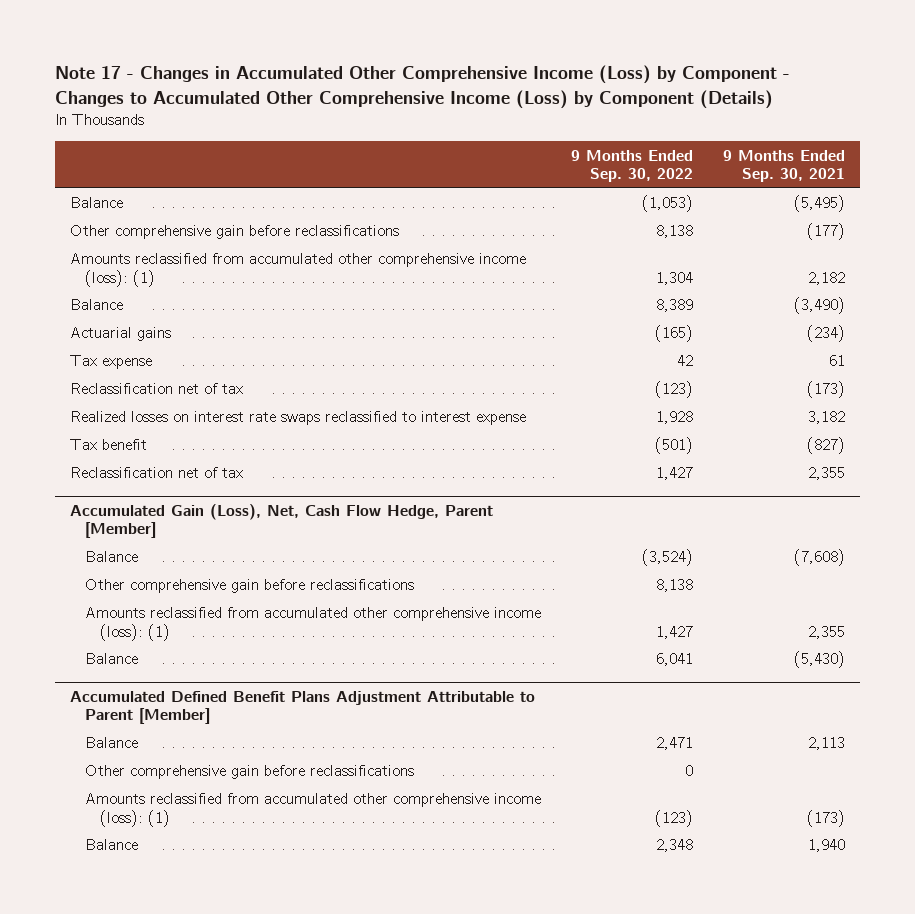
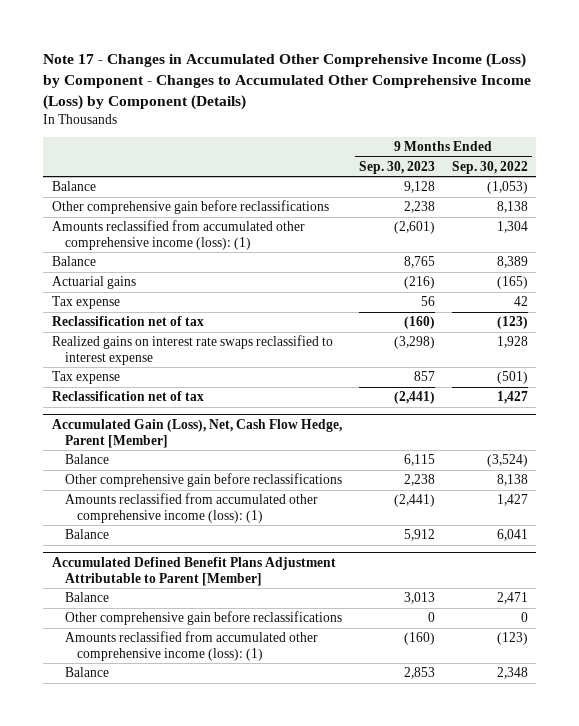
- | 9 Months Ended Sep. 30, 2022 | 9 Months Ended Sep. 30, 2021
+ | 9 Months Ended Sep. 30, 2023 | 9 Months Ended Sep. 30, 2022
- Realized losses on interest rate swaps reclassified to interest expense | 1,928 | 3,182
- Tax benefit | (501) | (827)
+ Realized gains on interest rate swaps reclassified to interest expense | (3,298) | 1,928
+ Tax expense | 857 | (501)

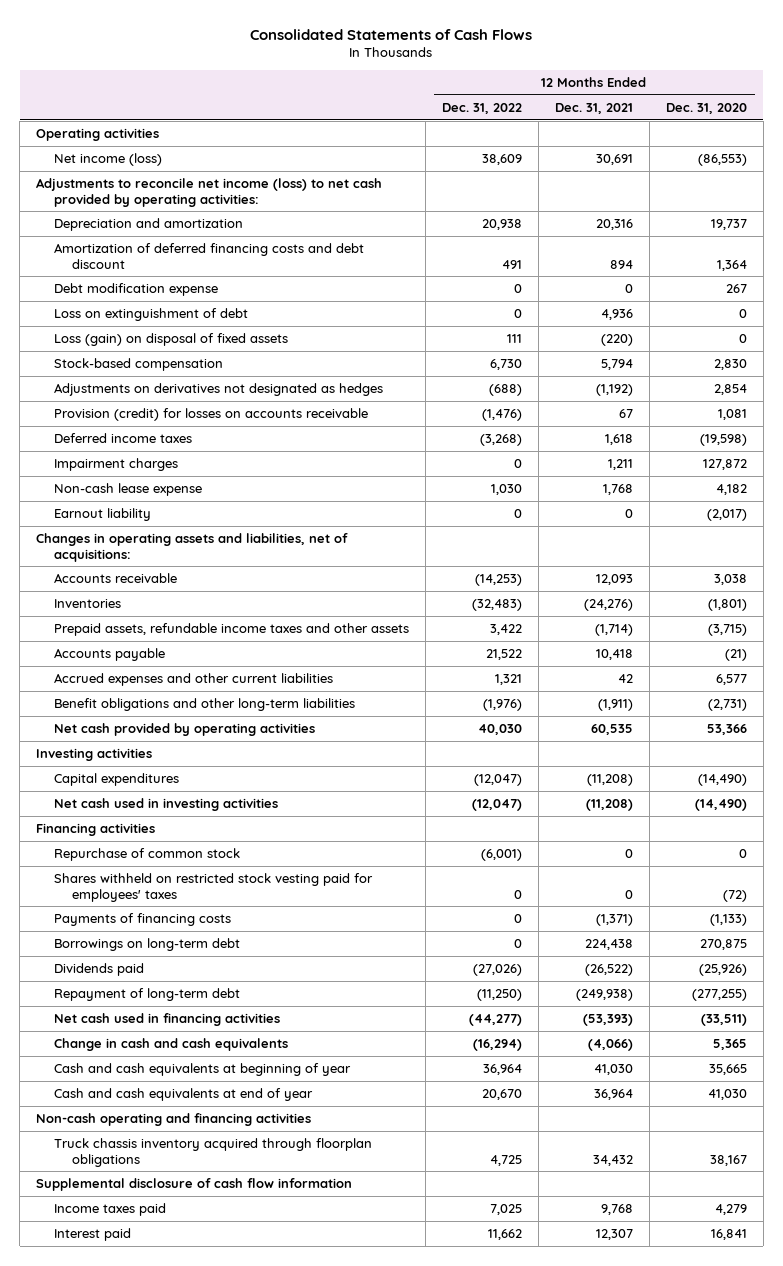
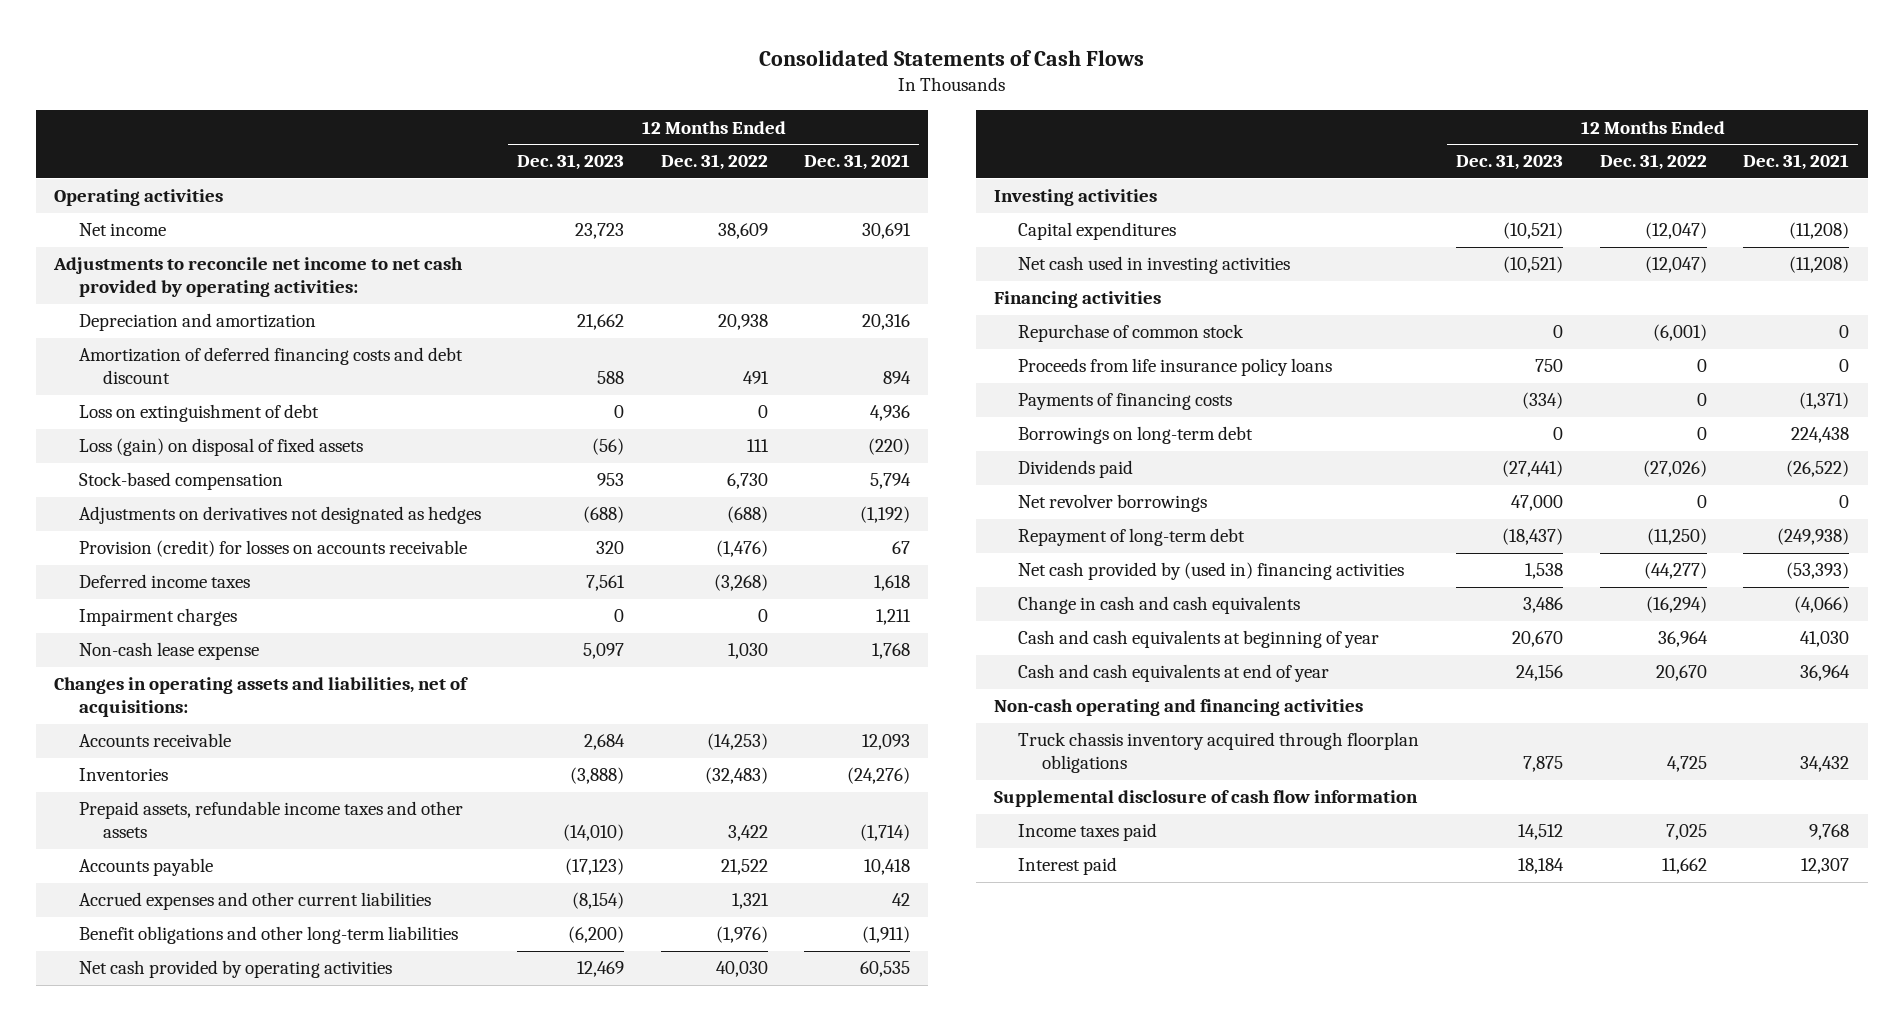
- | 12 Months Ended Dec. 31, 2022 | 12 Months Ended Dec. 31, 2021 | 12 Months Ended Dec. 31, 2020
+ | 12 Months Ended Dec. 31, 2023 | 12 Months Ended Dec. 31, 2022 | 12 Months Ended Dec. 31, 2021
- Net income (loss) | 38,609 | 30,691 | (86,553)
- Adjustments to reconcile net income (loss) to net cash provided by operating activities:
+ Net income | 23,723 | 38,609 | 30,691
+ Adjustments to reconcile net income to net cash provided by operating activities:
- Debt modification expense | 0 | 0 | 267
- Earnout liability | 0 | 0 | (2,017)
- Shares withheld on restricted stock vesting paid for employees' taxes | 0 | 0 | (72)
+ Proceeds from life insurance policy loans | 750 | 0 | 0
+ Net revolver borrowings | 47,000 | 0 | 0
- Net cash used in financing activities | (44,277) | (53,393) | (33,511)
+ Net cash provided by (used in) financing activities | 1,538 | (44,277) | (53,393)

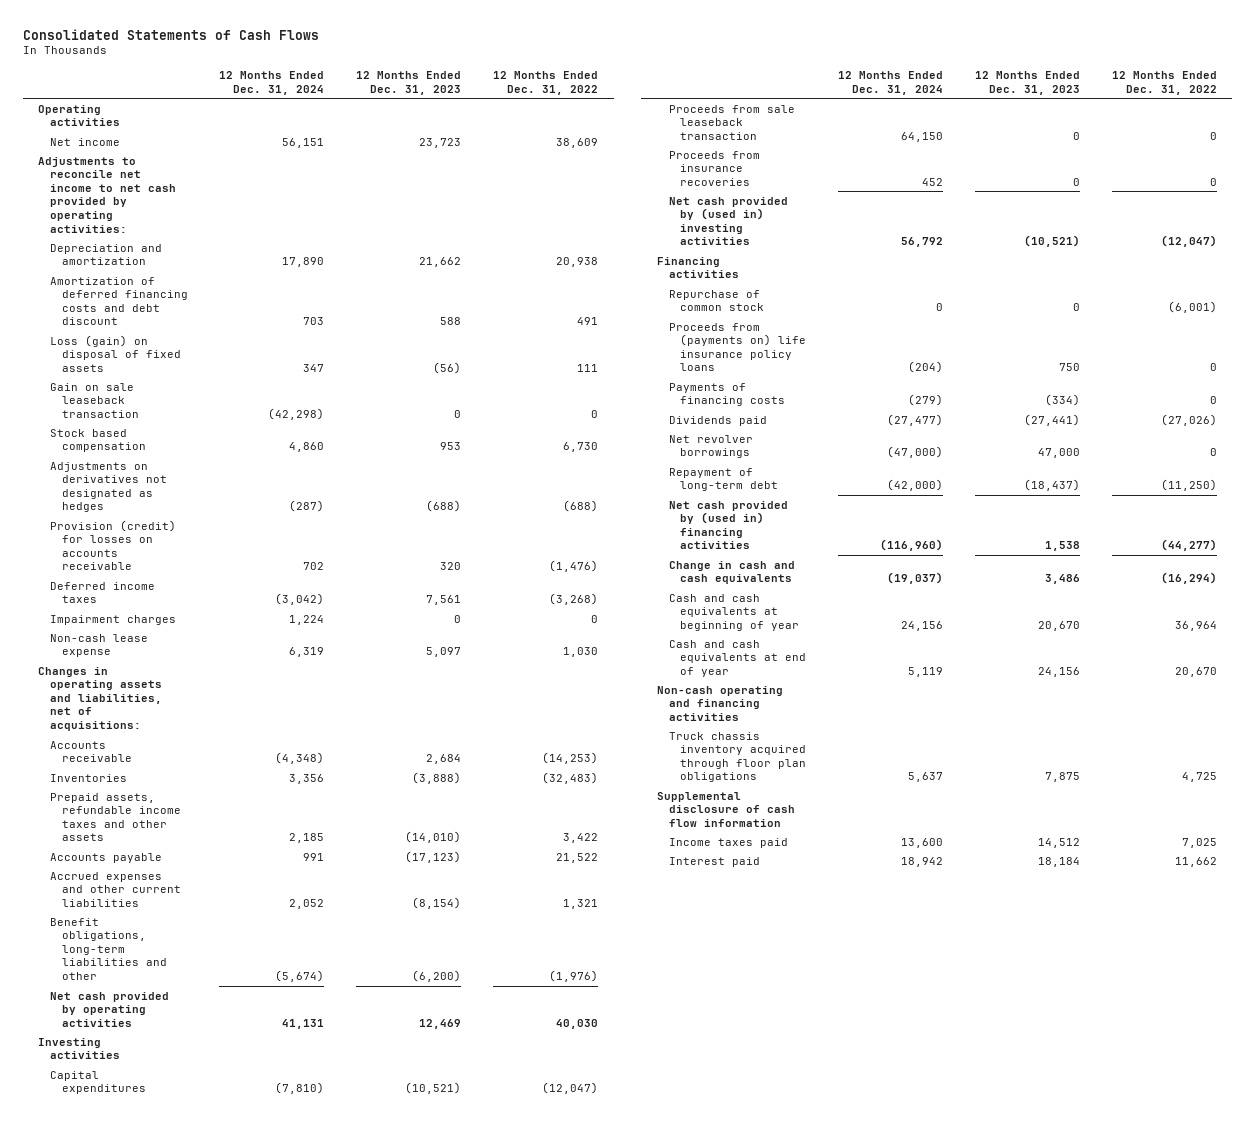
- | 12 Months Ended Dec. 31, 2023 | 12 Months Ended Dec. 31, 2022 | 12 Months Ended Dec. 31, 2021
+ | 12 Months Ended Dec. 31, 2024 | 12 Months Ended Dec. 31, 2023 | 12 Months Ended Dec. 31, 2022
- Loss on extinguishment of debt | 0 | 0 | 4,936
- Stock-based compensation | 953 | 6,730 | 5,794
+ Gain on sale leaseback transaction | (42,298) | 0 | 0
+ Stock based compensation | 4,860 | 953 | 6,730
- Benefit obligations and other long-term liabilities | (6,200) | (1,976) | (1,911)
+ Benefit obligations, long-term liabilities and other | (5,674) | (6,200) | (1,976)
- Net cash used in investing activities | (10,521) | (12,047) | (11,208)
+ Proceeds from sale leaseback transaction | 64,150 | 0 | 0
+ Proceeds from insurance recoveries | 452 | 0 | 0
+ Net cash provided by (used in) investing activities | 56,792 | (10,521) | (12,047)
- Proceeds from life insurance policy loans | 750 | 0 | 0
+ Proceeds from (payments on) life insurance policy loans | (204) | 750 | 0
- Borrowings on long-term debt | 0 | 0 | 224,438
- Truck chassis inventory acquired through floorplan obligations | 7,875 | 4,725 | 34,432
+ Truck chassis inventory acquired through floor plan obligations | 5,637 | 7,875 | 4,725

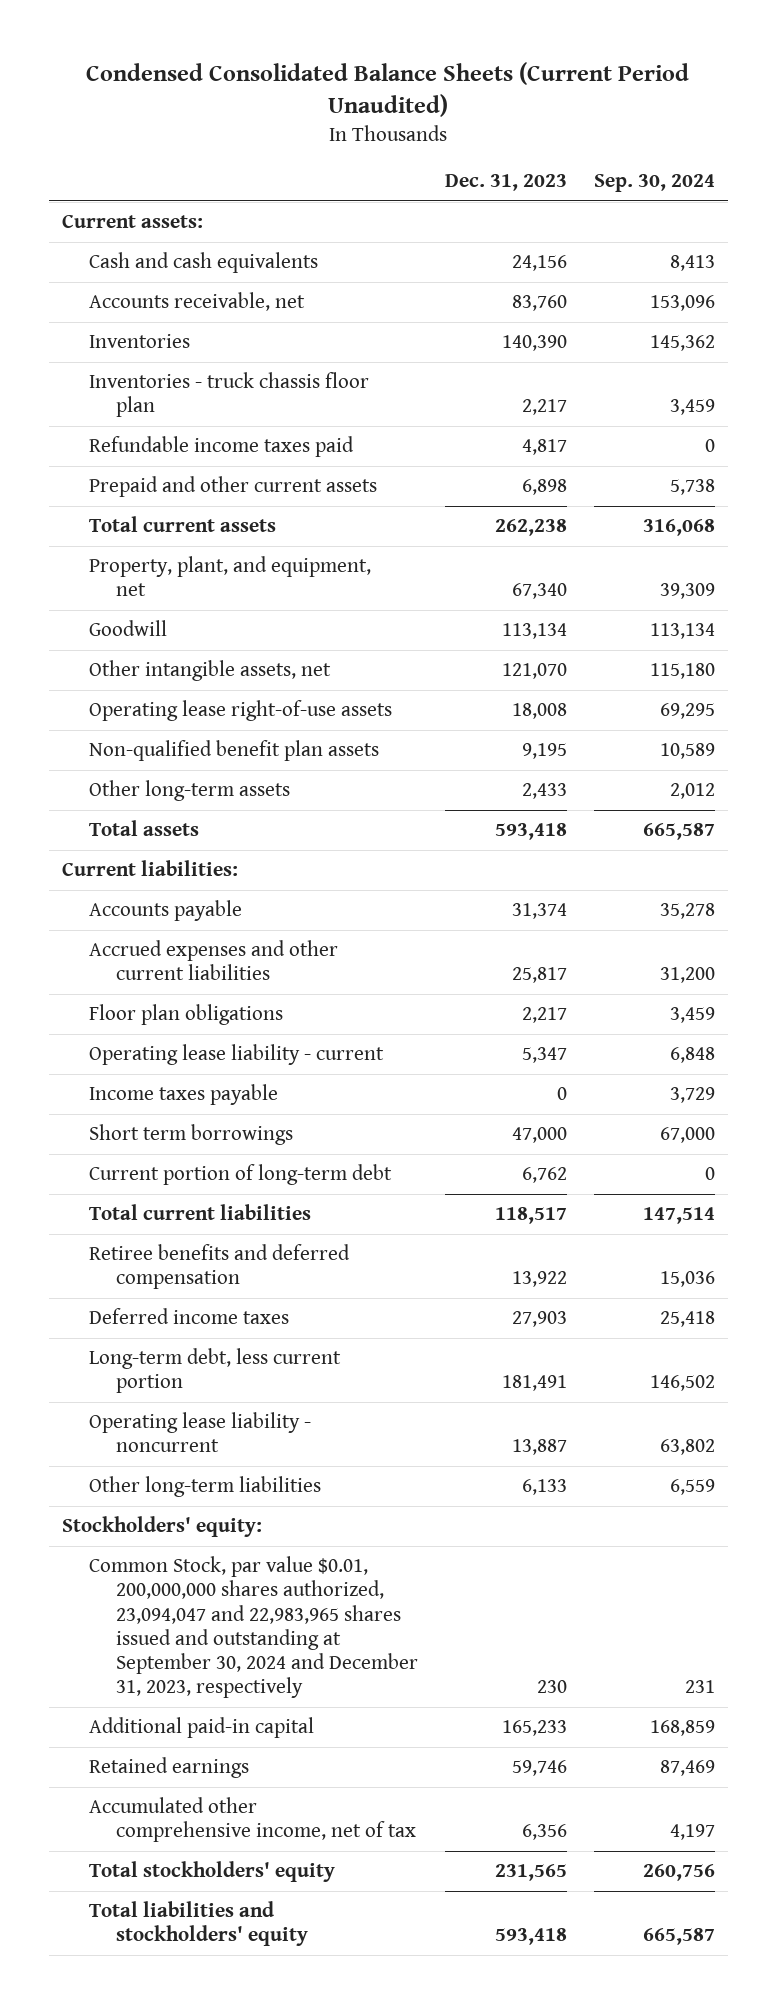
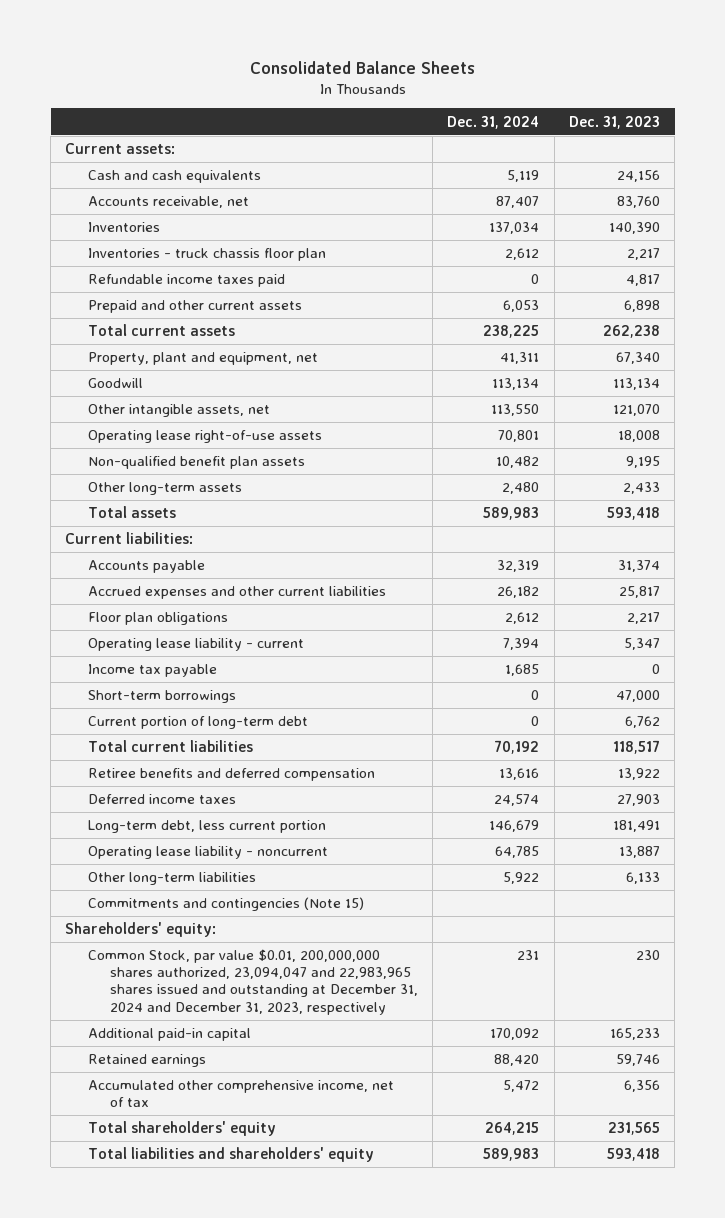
- Condensed Consolidated Balance Sheets (Current Period Unaudited)
+ Consolidated Balance Sheets
- | Dec. 31, 2023 | Sep. 30, 2024
+ | Dec. 31, 2024 | Dec. 31, 2023
- Property, plant, and equipment, net | 67,340 | 39,309
+ Property, plant and equipment, net | 41,311 | 67,340
- Income taxes payable | 0 | 3,729
- Short term borrowings | 47,000 | 67,000
+ Income tax payable | 1,685 | 0
+ Short-term borrowings | 0 | 47,000
- Stockholders' equity:
- Common Stock, par value $0.01, 200,000,000 shares authorized, 23,094,047 and 22,983,965 shares issued and outstanding at September 30, 2024 and December 31, 2023, respectively | 230 | 231
+ Commitments and contingencies (Note 15)
+ Shareholders' equity:
+ Common Stock, par value $0.01, 200,000,000 shares authorized, 23,094,047 and 22,983,965 shares issued and outstanding at December 31, 2024 and December 31, 2023, respectively | 231 | 230
- Total stockholders' equity | 231,565 | 260,756
- Total liabilities and stockholders' equity | 593,418 | 665,587
+ Total shareholders' equity | 264,215 | 231,565
+ Total liabilities and shareholders' equity | 589,983 | 593,418

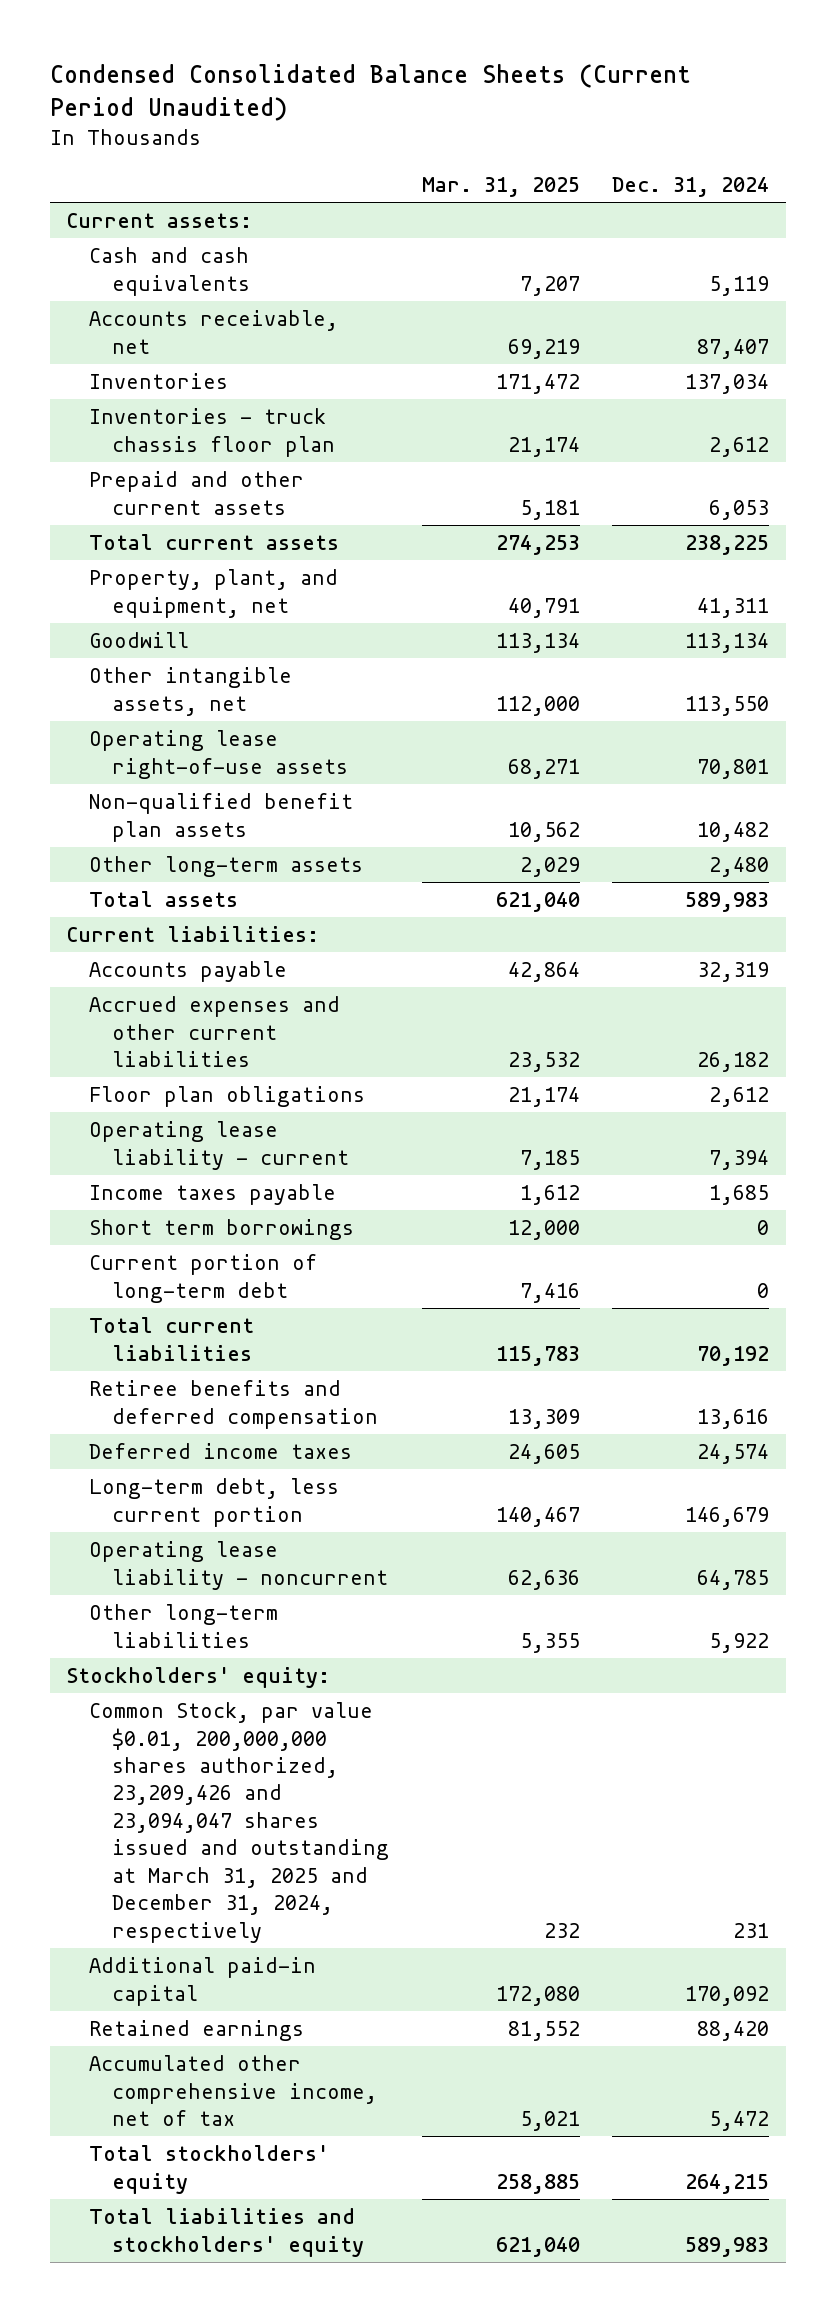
- Consolidated Balance Sheets
+ Condensed Consolidated Balance Sheets (Current Period Unaudited)
- | Dec. 31, 2024 | Dec. 31, 2023
+ | Mar. 31, 2025 | Dec. 31, 2024
- Refundable income taxes paid | 0 | 4,817
- Property, plant and equipment, net | 41,311 | 67,340
+ Property, plant, and equipment, net | 40,791 | 41,311
- Income tax payable | 1,685 | 0
- Short-term borrowings | 0 | 47,000
+ Income taxes payable | 1,612 | 1,685
+ Short term borrowings | 12,000 | 0
- Commitments and contingencies (Note 15)
- Shareholders' equity:
- Common Stock, par value $0.01, 200,000,000 shares authorized, 23,094,047 and 22,983,965 shares issued and outstanding at December 31, 2024 and December 31, 2023, respectively | 231 | 230
+ Stockholders' equity:
+ Common Stock, par value $0.01, 200,000,000 shares authorized, 23,209,426 and 23,094,047 shares issued and outstanding at March 31, 2025 and December 31, 2024, respectively | 232 | 231
- Total shareholders' equity | 264,215 | 231,565
- Total liabilities and shareholders' equity | 589,983 | 593,418
+ Total stockholders' equity | 258,885 | 264,215
+ Total liabilities and stockholders' equity | 621,040 | 589,983

